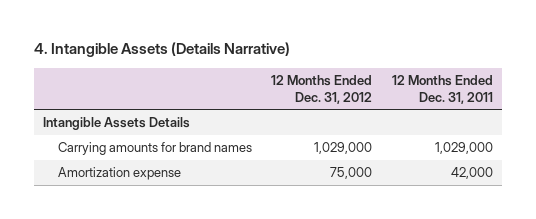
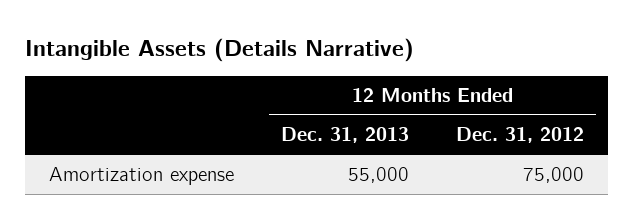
- 4. Intangible Assets (Details Narrative)
+ Intangible Assets (Details Narrative)
- | 12 Months Ended Dec. 31, 2012 | 12 Months Ended Dec. 31, 2011
+ | 12 Months Ended Dec. 31, 2013 | 12 Months Ended Dec. 31, 2012
- Intangible Assets Details
- Carrying amounts for brand names | 1,029,000 | 1,029,000

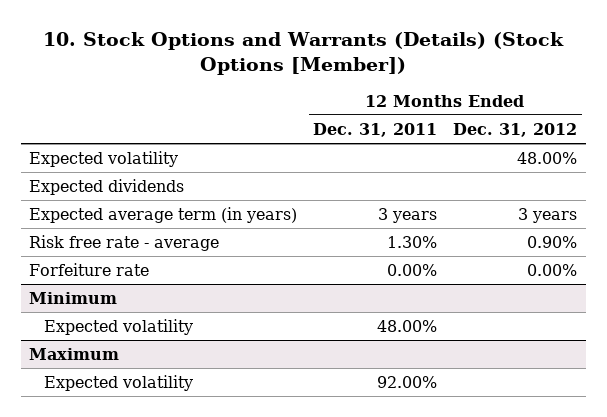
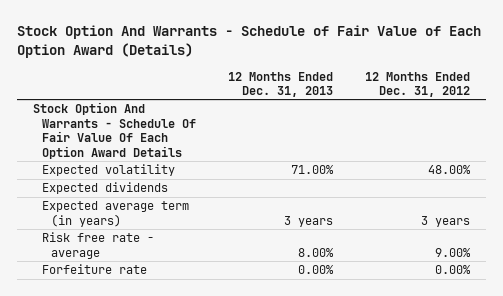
- 10. Stock Options and Warrants (Details) (Stock Options [Member])
+ Stock Option And Warrants - Schedule of Fair Value of Each Option Award (Details)
- | 12 Months Ended Dec. 31, 2011 | 12 Months Ended Dec. 31, 2012
+ | 12 Months Ended Dec. 31, 2013 | 12 Months Ended Dec. 31, 2012
+ Stock Option And Warrants - Schedule Of Fair Value Of Each Option Award Details
- Risk free rate - average | 1.30% | 0.90%
+ Risk free rate - average | 8.00% | 9.00%
- Minimum
- Expected volatility | 48.00% |
- Maximum
- Expected volatility | 92.00% |

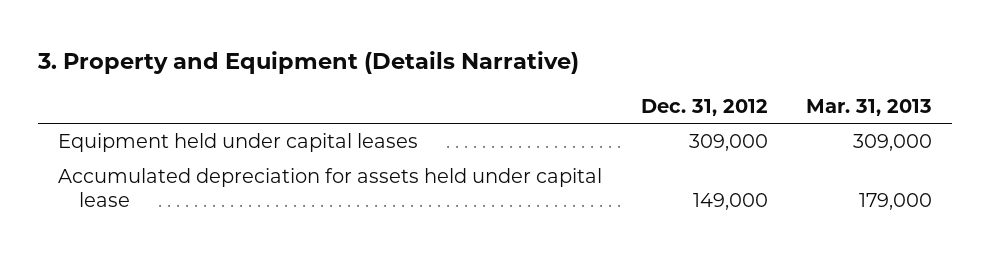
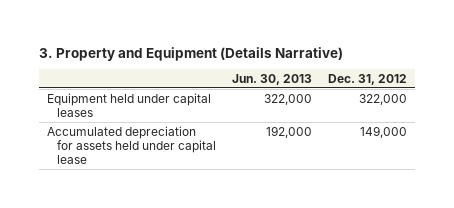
- | Dec. 31, 2012 | Mar. 31, 2013
+ | Jun. 30, 2013 | Dec. 31, 2012
- Equipment held under capital leases | 309,000 | 309,000
+ Equipment held under capital leases | 322,000 | 322,000

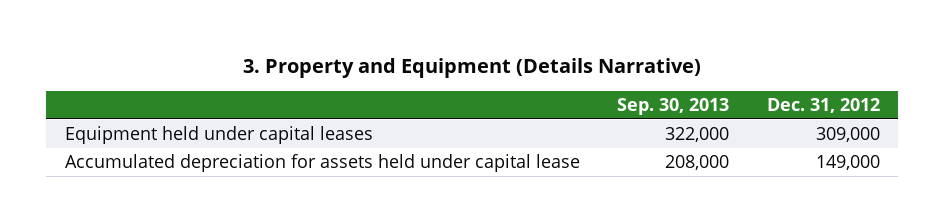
- | Jun. 30, 2013 | Dec. 31, 2012
+ | Sep. 30, 2013 | Dec. 31, 2012
- Equipment held under capital leases | 322,000 | 322,000
+ Equipment held under capital leases | 322,000 | 309,000

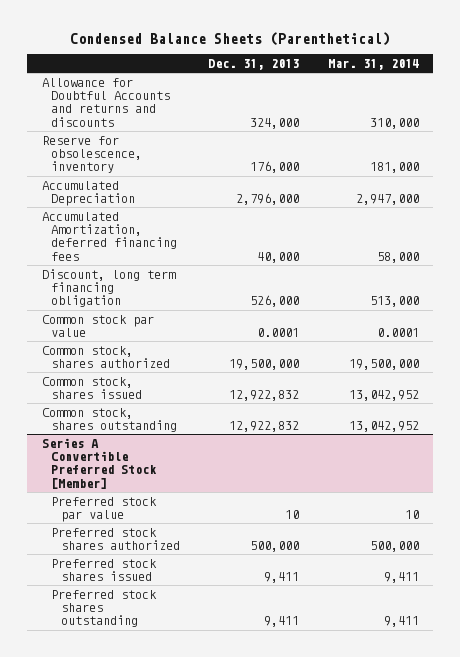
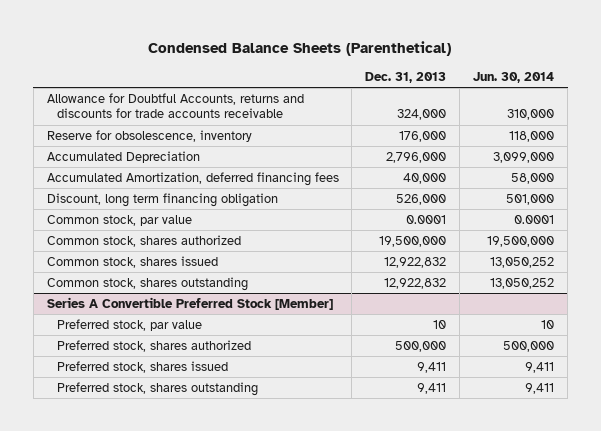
- | Dec. 31, 2013 | Mar. 31, 2014
+ | Dec. 31, 2013 | Jun. 30, 2014
- Allowance for Doubtful Accounts and returns and discounts | 324,000 | 310,000
+ Allowance for Doubtful Accounts, returns and discounts for trade accounts receivable | 324,000 | 310,000
- Common stock par value | 0.0001 | 0.0001
+ Common stock, par value | 0.0001 | 0.0001
@ Series A Convertible Preferred Stock [Member]
- Preferred stock par value | 10 | 10
- Preferred stock shares authorized | 500,000 | 500,000
- Preferred stock shares issued | 9,411 | 9,411
- Preferred stock shares outstanding | 9,411 | 9,411
+ Preferred stock, par value | 10 | 10
+ Preferred stock, shares authorized | 500,000 | 500,000
+ Preferred stock, shares issued | 9,411 | 9,411
+ Preferred stock, shares outstanding | 9,411 | 9,411

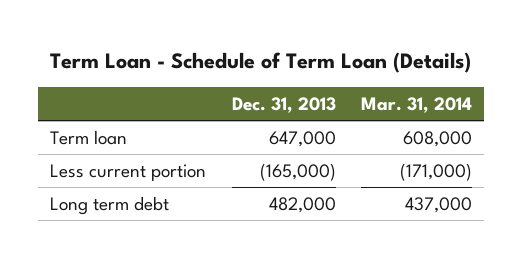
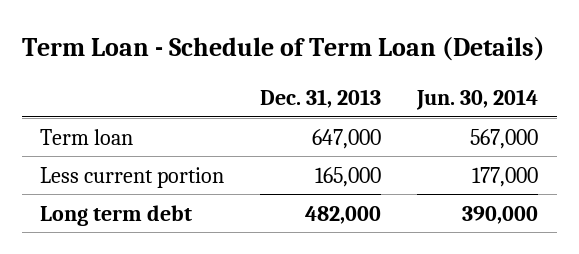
- | Dec. 31, 2013 | Mar. 31, 2014
+ | Dec. 31, 2013 | Jun. 30, 2014
- Less current portion | (165,000) | (171,000)
+ Less current portion | 165,000 | 177,000

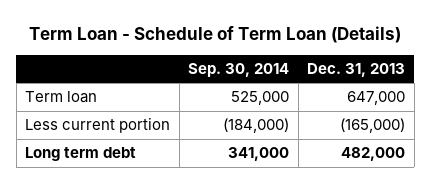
- | Dec. 31, 2013 | Jun. 30, 2014
+ | Sep. 30, 2014 | Dec. 31, 2013
- Less current portion | 165,000 | 177,000
+ Less current portion | (184,000) | (165,000)

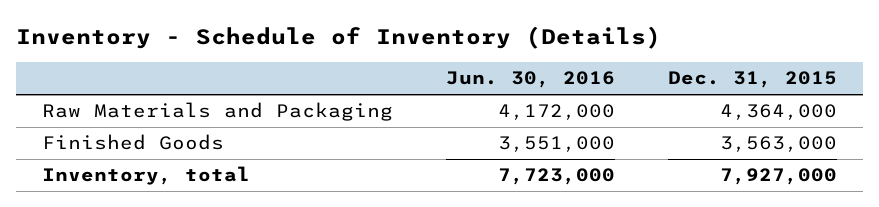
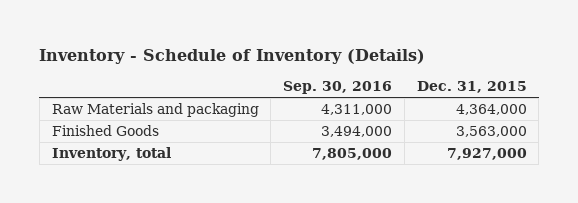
- | Jun. 30, 2016 | Dec. 31, 2015
+ | Sep. 30, 2016 | Dec. 31, 2015
- Raw Materials and Packaging | 4,172,000 | 4,364,000
+ Raw Materials and packaging | 4,311,000 | 4,364,000

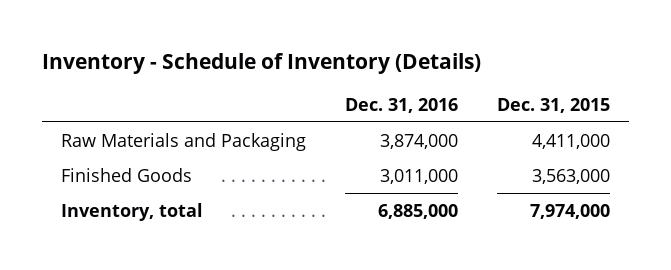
- | Sep. 30, 2016 | Dec. 31, 2015
+ | Dec. 31, 2016 | Dec. 31, 2015
- Raw Materials and packaging | 4,311,000 | 4,364,000
+ Raw Materials and Packaging | 3,874,000 | 4,411,000
- Inventory, total | 7,805,000 | 7,927,000
+ Inventory, total | 6,885,000 | 7,974,000

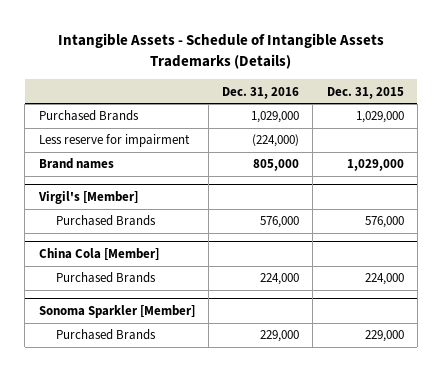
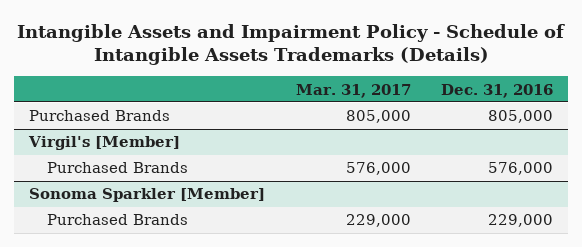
- Intangible Assets - Schedule of Intangible Assets Trademarks (Details)
+ Intangible Assets and Impairment Policy - Schedule of Intangible Assets Trademarks (Details)
- | Dec. 31, 2016 | Dec. 31, 2015
+ | Mar. 31, 2017 | Dec. 31, 2016
- Purchased Brands | 1,029,000 | 1,029,000
- Less reserve for impairment | (224,000) |
- Brand names | 805,000 | 1,029,000
+ Purchased Brands | 805,000 | 805,000
- China Cola [Member]
- Purchased Brands | 224,000 | 224,000

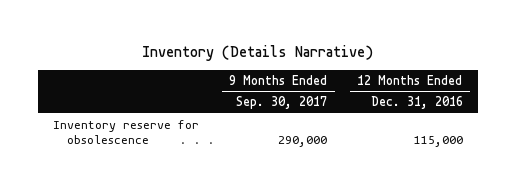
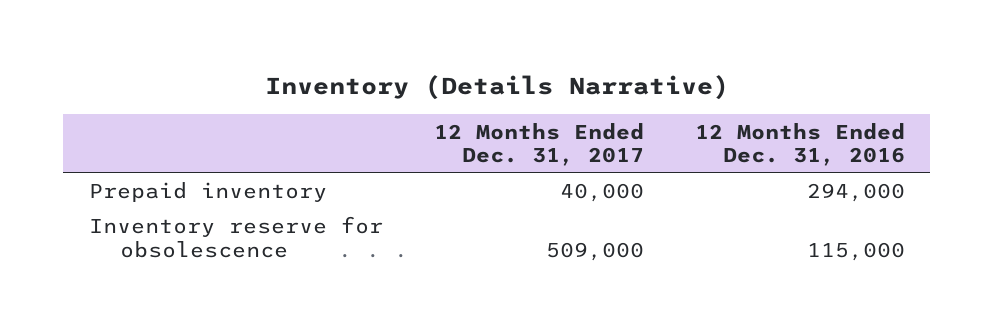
- | 9 Months Ended Sep. 30, 2017 | 12 Months Ended Dec. 31, 2016
+ | 12 Months Ended Dec. 31, 2017 | 12 Months Ended Dec. 31, 2016
+ Prepaid inventory | 40,000 | 294,000

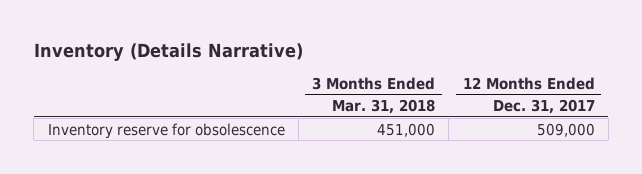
- | 12 Months Ended Dec. 31, 2017 | 12 Months Ended Dec. 31, 2016
+ | 3 Months Ended Mar. 31, 2018 | 12 Months Ended Dec. 31, 2017
- Prepaid inventory | 40,000 | 294,000

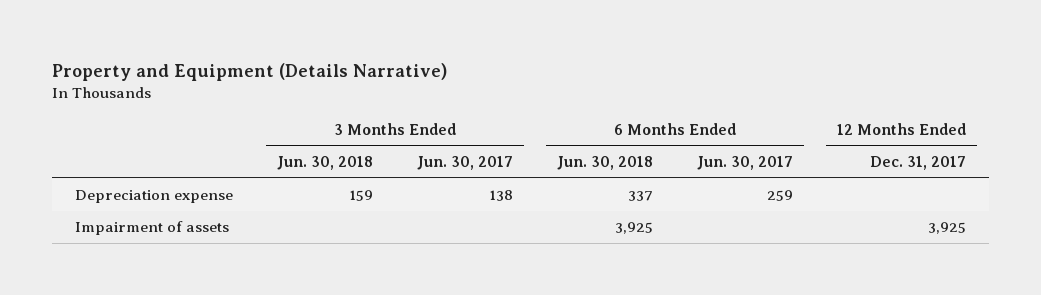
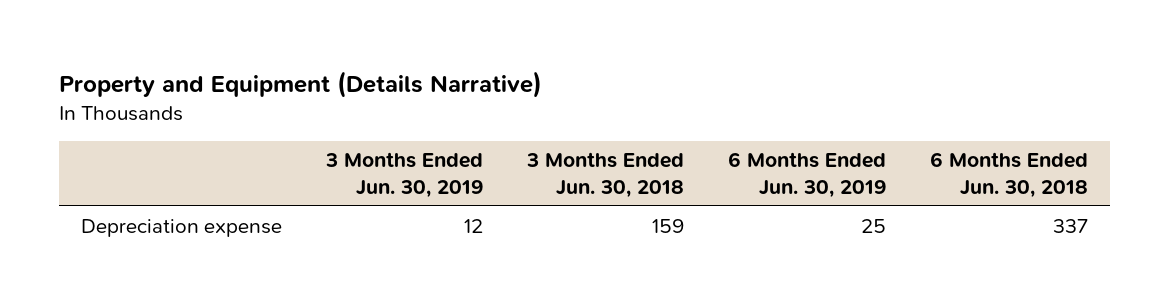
- | 3 Months Ended Jun. 30, 2018 | 3 Months Ended Jun. 30, 2017 | 6 Months Ended Jun. 30, 2018 | 6 Months Ended Jun. 30, 2017 | 12 Months Ended Dec. 31, 2017
+ | 3 Months Ended Jun. 30, 2019 | 3 Months Ended Jun. 30, 2018 | 6 Months Ended Jun. 30, 2019 | 6 Months Ended Jun. 30, 2018
- Impairment of assets | | | 3,925 | | 3,925

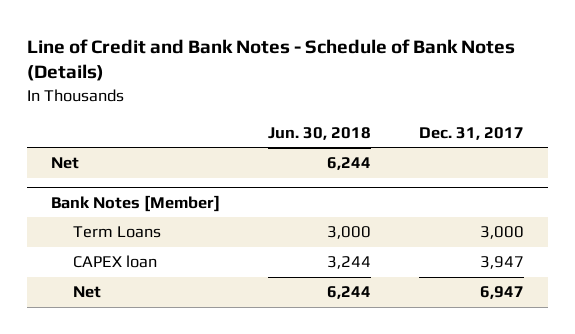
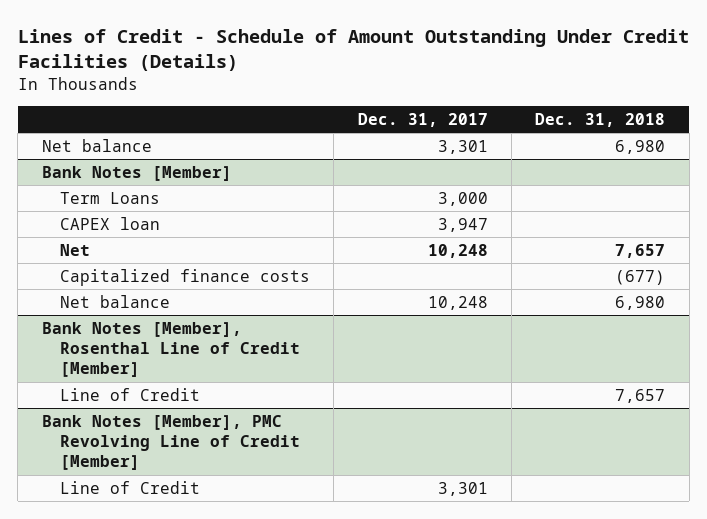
- Line of Credit and Bank Notes - Schedule of Bank Notes (Details)
+ Lines of Credit - Schedule of Amount Outstanding Under Credit Facilities (Details)
- | Jun. 30, 2018 | Dec. 31, 2017
+ | Dec. 31, 2017 | Dec. 31, 2018
- Net | 6,244 |
+ Net balance | 3,301 | 6,980
@ Bank Notes [Member]
- Net | 6,244 | 6,947
+ Net | 10,248 | 7,657
+ Capitalized finance costs | | (677)
+ Net balance | 10,248 | 6,980
+ Bank Notes [Member], Rosenthal Line of Credit [Member]
+ Line of Credit | | 7,657
+ Bank Notes [Member], PMC Revolving Line of Credit [Member]
+ Line of Credit | 3,301 |

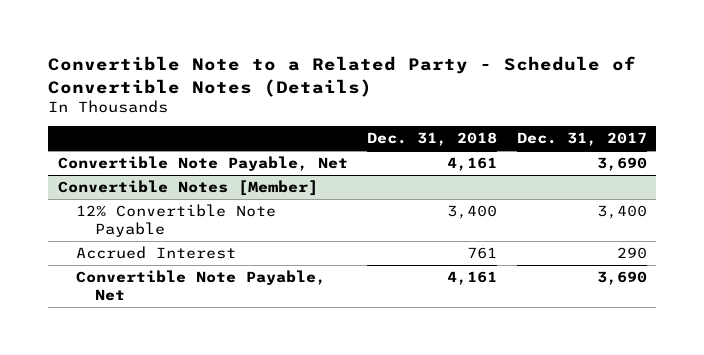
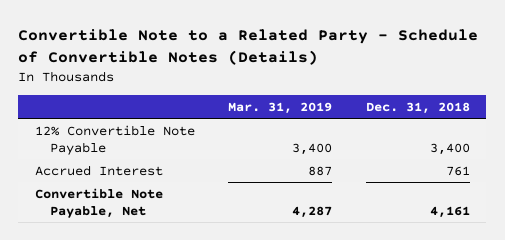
- | Dec. 31, 2018 | Dec. 31, 2017
+ | Mar. 31, 2019 | Dec. 31, 2018
- Convertible Note Payable, Net | 4,161 | 3,690
- Convertible Notes [Member]

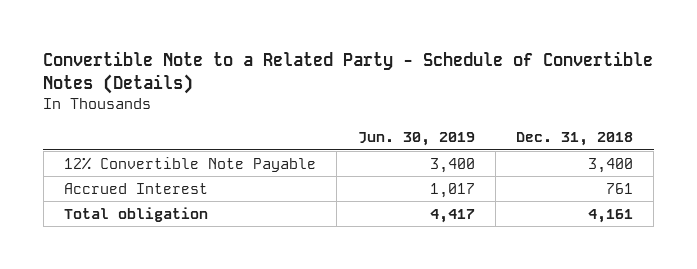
- | Mar. 31, 2019 | Dec. 31, 2018
+ | Jun. 30, 2019 | Dec. 31, 2018
- Convertible Note Payable, Net | 4,287 | 4,161
+ Total obligation | 4,417 | 4,161

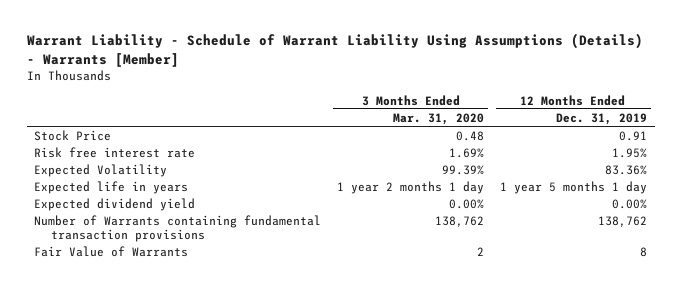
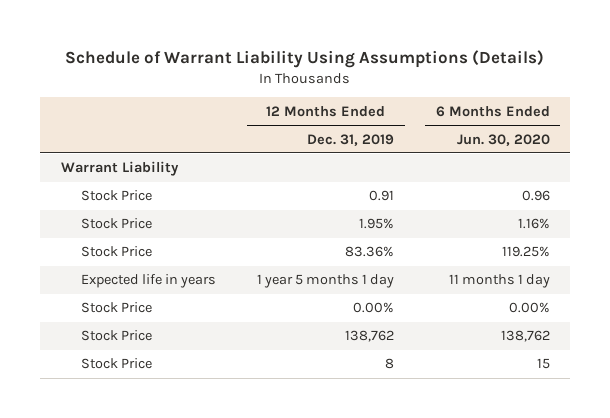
- Warrant Liability - Schedule of Warrant Liability Using Assumptions (Details) - Warrants [Member]
+ Schedule of Warrant Liability Using Assumptions (Details)
- | 3 Months Ended Mar. 31, 2020 | 12 Months Ended Dec. 31, 2019
+ | 12 Months Ended Dec. 31, 2019 | 6 Months Ended Jun. 30, 2020
+ Warrant Liability
- Risk free interest rate | 1.69% | 1.95%
- Expected Volatility | 99.39% | 83.36%
+ Stock Price | 1.95% | 1.16%
+ Stock Price | 83.36% | 119.25%
- Expected dividend yield | 0.00% | 0.00%
- Number of Warrants containing fundamental transaction provisions | 138,762 | 138,762
- Fair Value of Warrants | 2 | 8
+ Stock Price | 0.00% | 0.00%
+ Stock Price | 138,762 | 138,762
+ Stock Price | 8 | 15

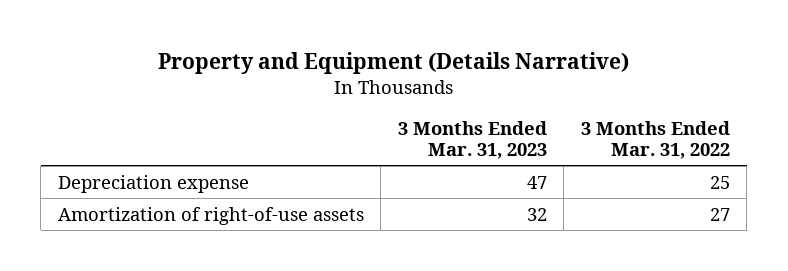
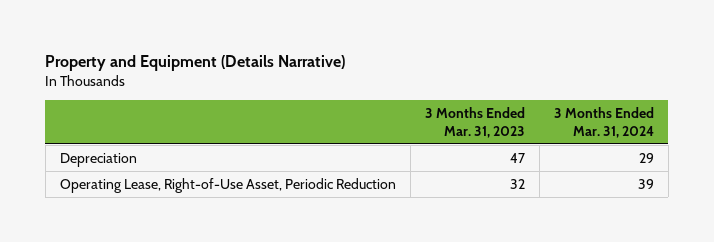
- | 3 Months Ended Mar. 31, 2023 | 3 Months Ended Mar. 31, 2022
+ | 3 Months Ended Mar. 31, 2023 | 3 Months Ended Mar. 31, 2024
- Depreciation expense | 47 | 25
- Amortization of right-of-use assets | 32 | 27
+ Depreciation | 47 | 29
+ Operating Lease, Right-of-Use Asset, Periodic Reduction | 32 | 39

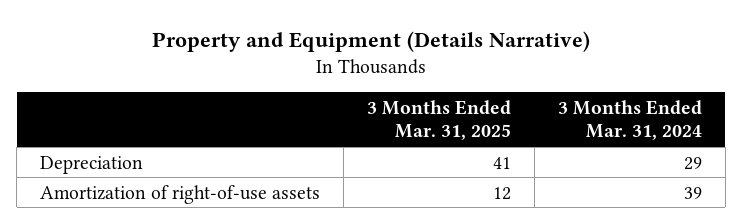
- | 3 Months Ended Mar. 31, 2023 | 3 Months Ended Mar. 31, 2024
+ | 3 Months Ended Mar. 31, 2025 | 3 Months Ended Mar. 31, 2024
- Operating Lease, Right-of-Use Asset, Periodic Reduction | 32 | 39
+ Amortization of right-of-use assets | 12 | 39

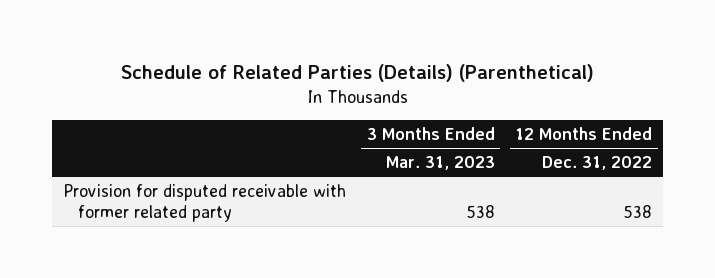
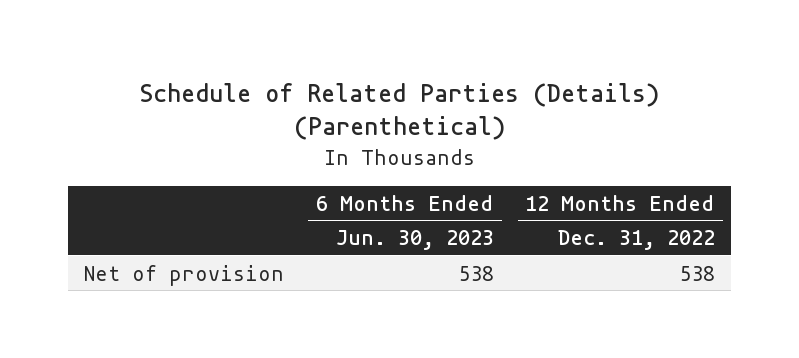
- | 3 Months Ended Mar. 31, 2023 | 12 Months Ended Dec. 31, 2022
+ | 6 Months Ended Jun. 30, 2023 | 12 Months Ended Dec. 31, 2022
- Provision for disputed receivable with former related party | 538 | 538
+ Net of provision | 538 | 538

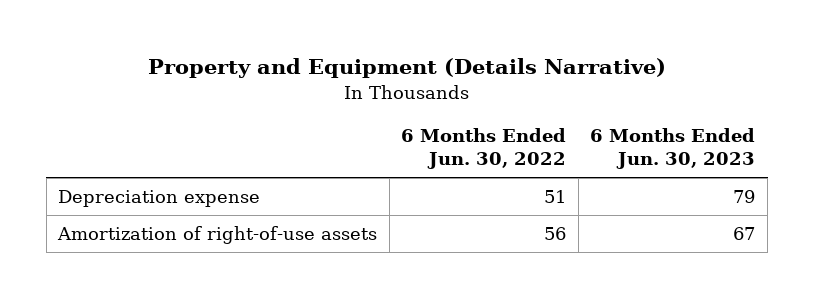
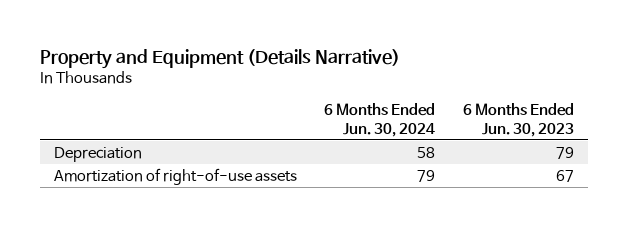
- | 6 Months Ended Jun. 30, 2022 | 6 Months Ended Jun. 30, 2023
+ | 6 Months Ended Jun. 30, 2024 | 6 Months Ended Jun. 30, 2023
- Depreciation expense | 51 | 79
+ Depreciation | 58 | 79

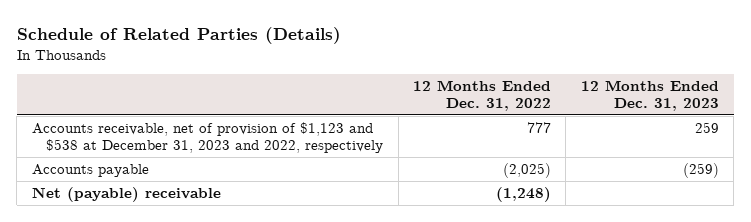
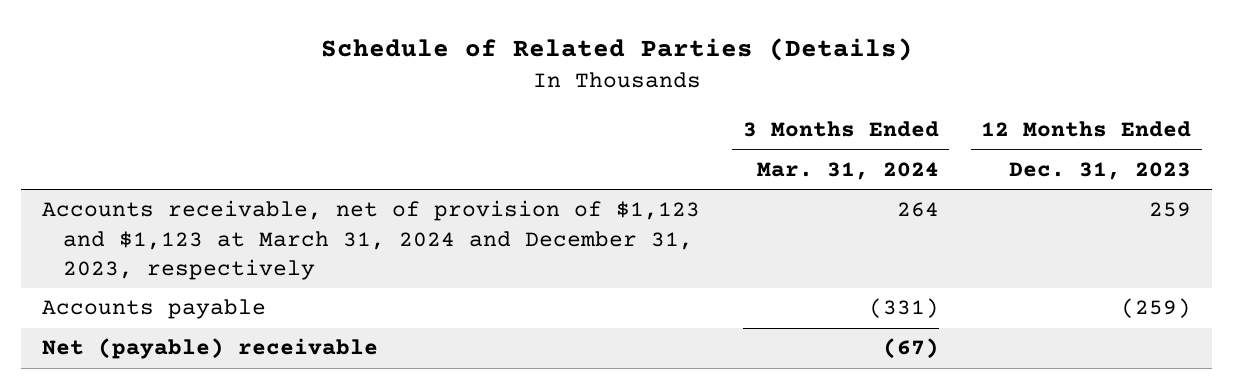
- | 12 Months Ended Dec. 31, 2022 | 12 Months Ended Dec. 31, 2023
+ | 3 Months Ended Mar. 31, 2024 | 12 Months Ended Dec. 31, 2023
- Accounts receivable, net of provision of $1,123 and $538 at December 31, 2023 and 2022, respectively | 777 | 259
+ Accounts receivable, net of provision of $1,123 and $1,123 at March 31, 2024 and December 31, 2023, respectively | 264 | 259

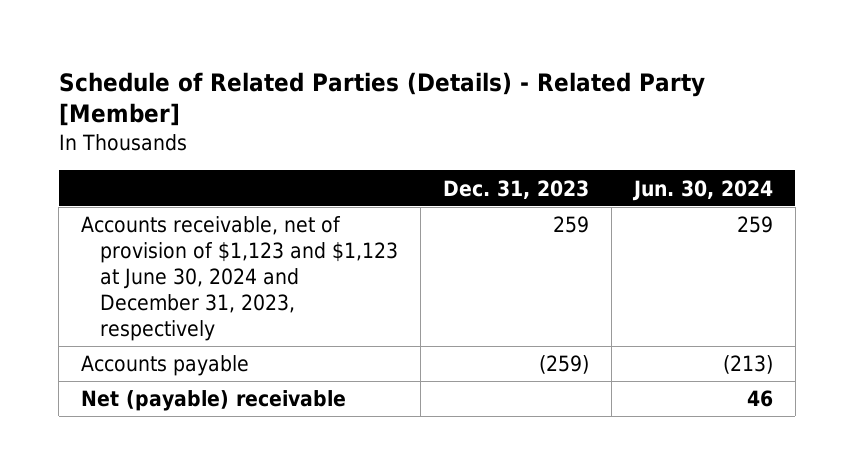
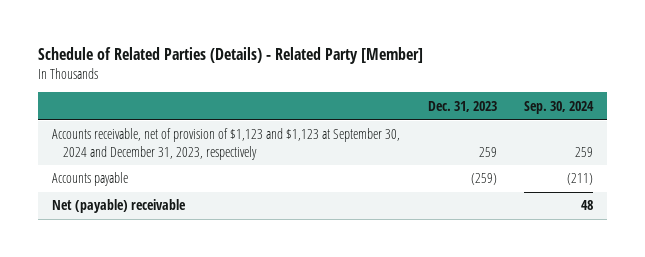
- | Dec. 31, 2023 | Jun. 30, 2024
+ | Dec. 31, 2023 | Sep. 30, 2024
- Accounts receivable, net of provision of $1,123 and $1,123 at June 30, 2024 and December 31, 2023, respectively | 259 | 259
+ Accounts receivable, net of provision of $1,123 and $1,123 at September 30, 2024 and December 31, 2023, respectively | 259 | 259

